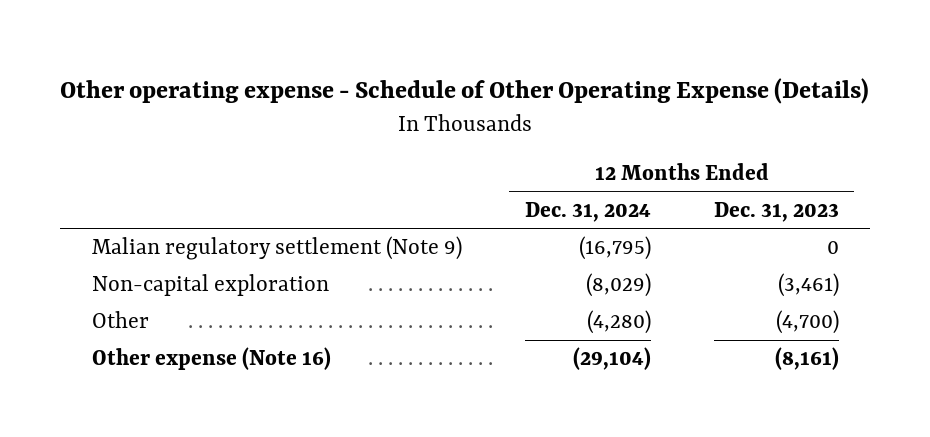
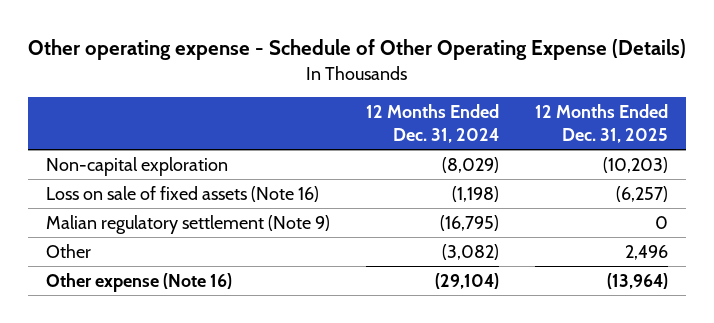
- | 12 Months Ended Dec. 31, 2024 | 12 Months Ended Dec. 31, 2023
+ | 12 Months Ended Dec. 31, 2024 | 12 Months Ended Dec. 31, 2025
- Other | (4,280) | (4,700)
+ Loss on sale of fixed assets (Note 16) | (1,198) | (6,257)
moved down: Malian regulatory settlement (Note 9) | (16,795) | 0
+ Other | (3,082) | 2,496

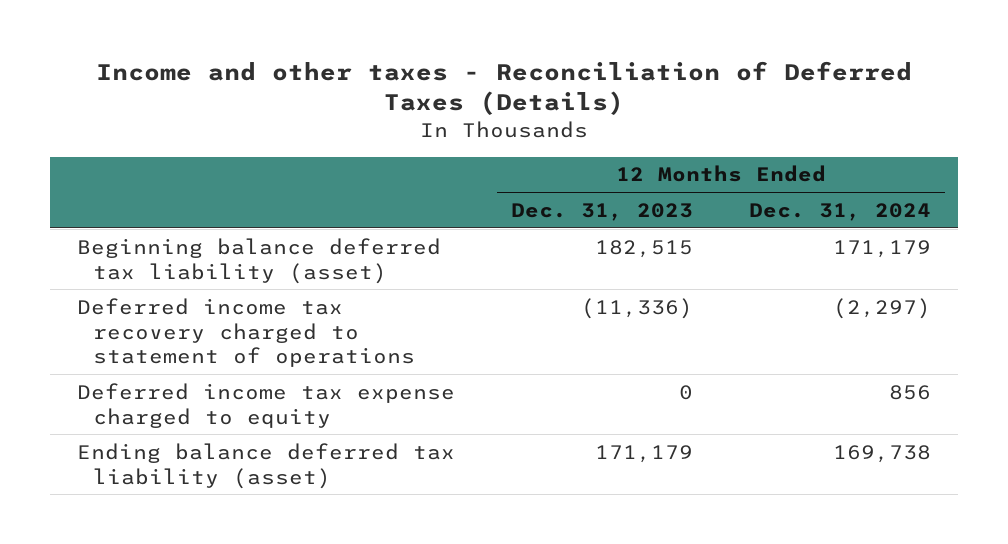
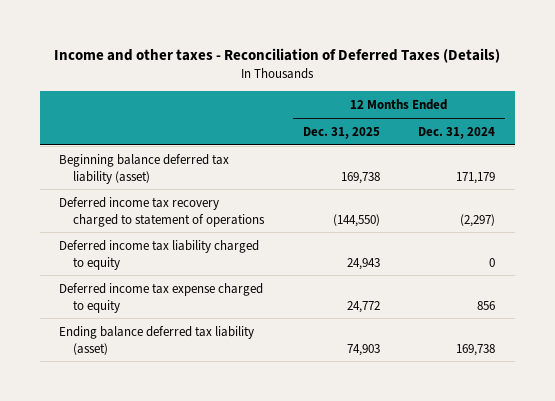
- | 12 Months Ended Dec. 31, 2023 | 12 Months Ended Dec. 31, 2024
+ | 12 Months Ended Dec. 31, 2025 | 12 Months Ended Dec. 31, 2024
+ Deferred income tax liability charged to equity | 24,943 | 0

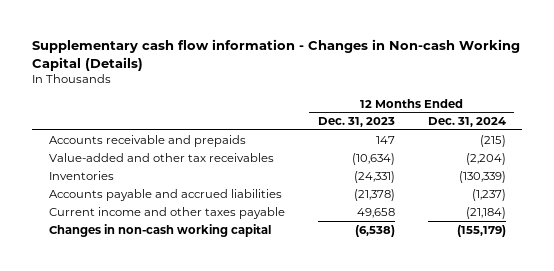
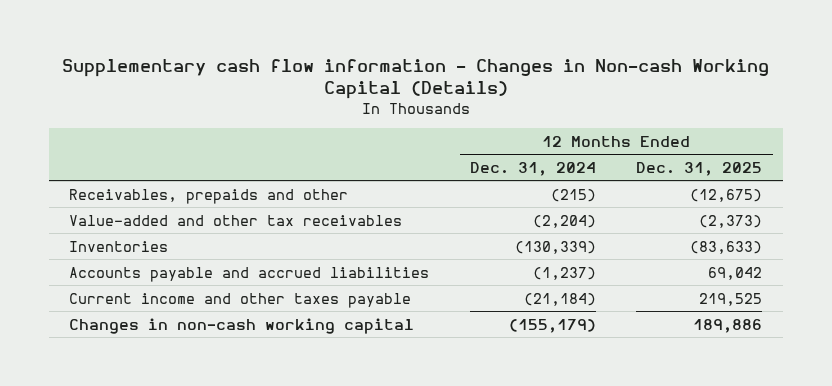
- | 12 Months Ended Dec. 31, 2023 | 12 Months Ended Dec. 31, 2024
+ | 12 Months Ended Dec. 31, 2024 | 12 Months Ended Dec. 31, 2025
- Accounts receivable and prepaids | 147 | (215)
+ Receivables, prepaids and other | (215) | (12,675)

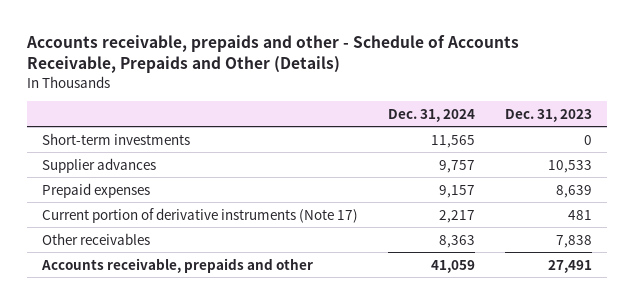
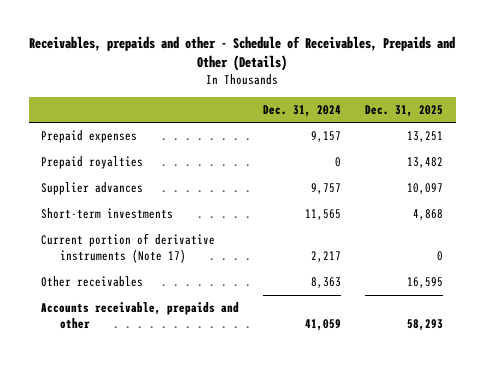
- Accounts receivable, prepaids and other - Schedule of Accounts Receivable, Prepaids and Other (Details)
+ Receivables, prepaids and other - Schedule of Receivables, Prepaids and Other (Details)
- | Dec. 31, 2024 | Dec. 31, 2023
+ | Dec. 31, 2024 | Dec. 31, 2025
+ Prepaid royalties | 0 | 13,482
moved down: Supplier advances | 9,757 | 10,097
moved down: Short-term investments | 11,565 | 4,868

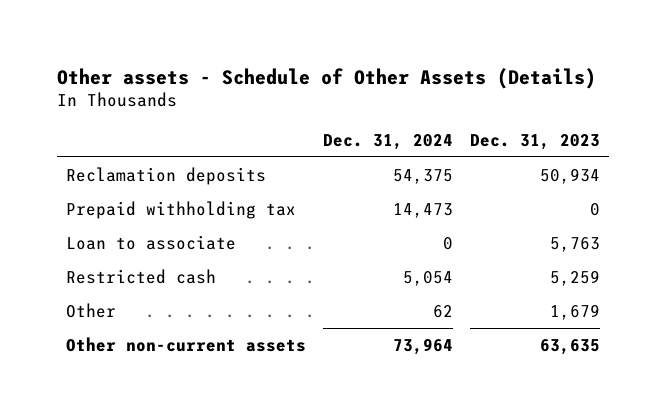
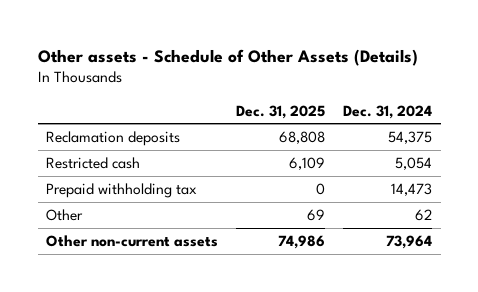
- | Dec. 31, 2024 | Dec. 31, 2023
+ | Dec. 31, 2025 | Dec. 31, 2024
- Loan to associate | 0 | 5,763
moved down: Prepaid withholding tax | 0 | 14,473

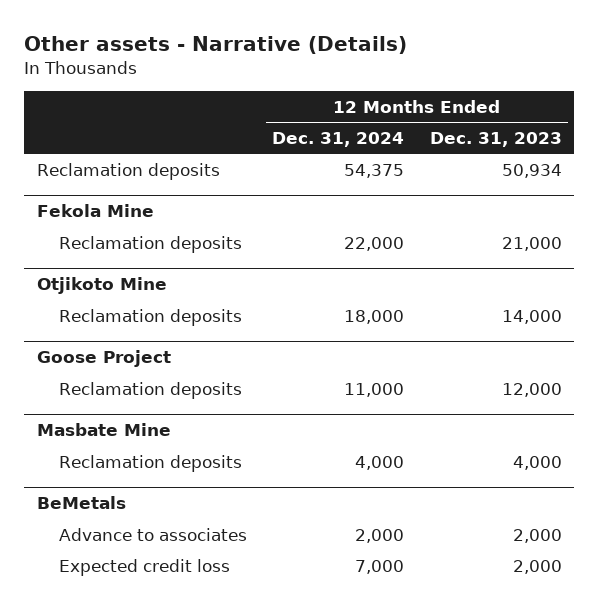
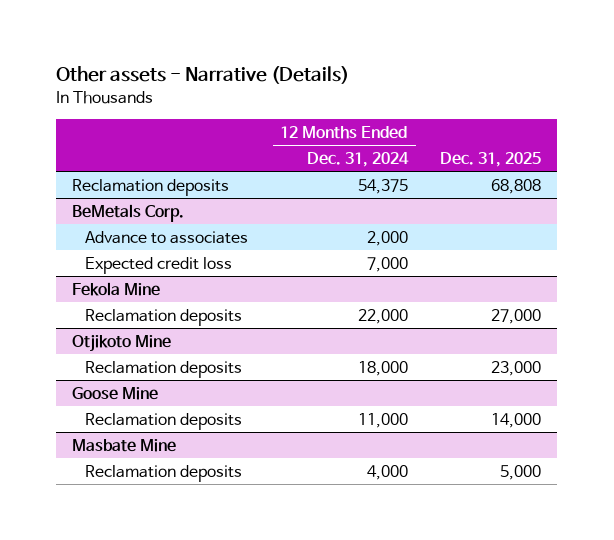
- | 12 Months Ended Dec. 31, 2024 | 12 Months Ended Dec. 31, 2023
+ | 12 Months Ended Dec. 31, 2024 | Dec. 31, 2025
+ BeMetals Corp.
+ Advance to associates | 2,000 |
+ Expected credit loss | 7,000 |
- Goose Project
+ Goose Mine
- BeMetals
- Advance to associates | 2,000 | 2,000
- Expected credit loss | 7,000 | 2,000

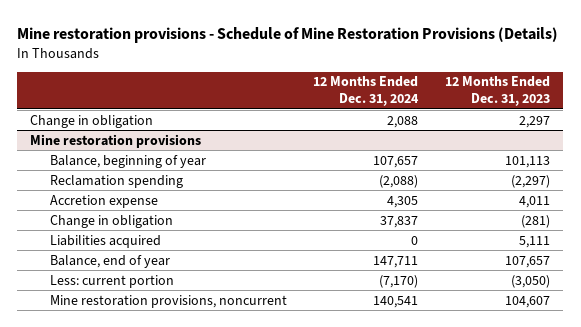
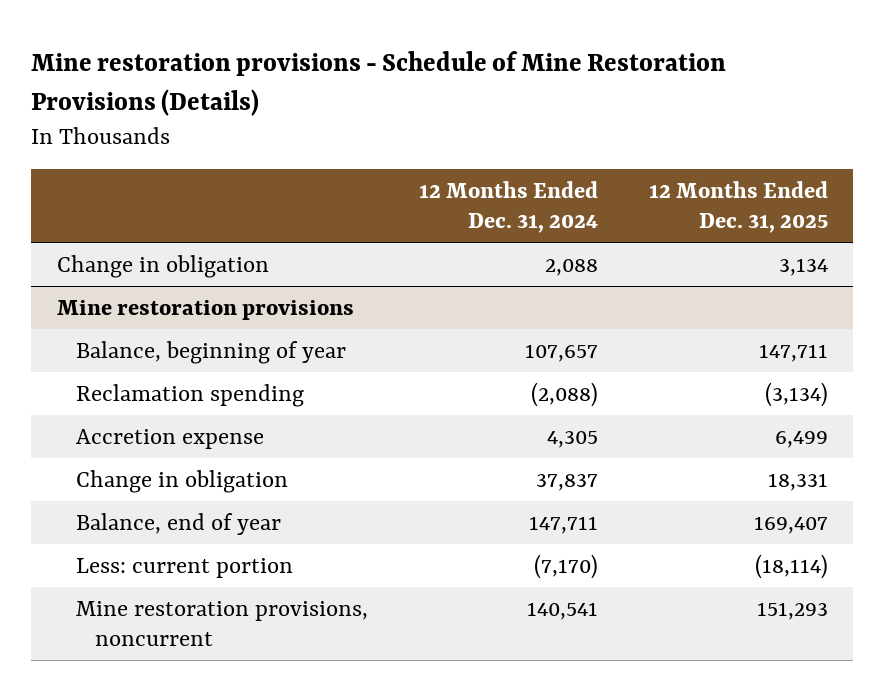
- | 12 Months Ended Dec. 31, 2024 | 12 Months Ended Dec. 31, 2023
+ | 12 Months Ended Dec. 31, 2024 | 12 Months Ended Dec. 31, 2025
@ Mine restoration provisions
- Liabilities acquired | 0 | 5,111

